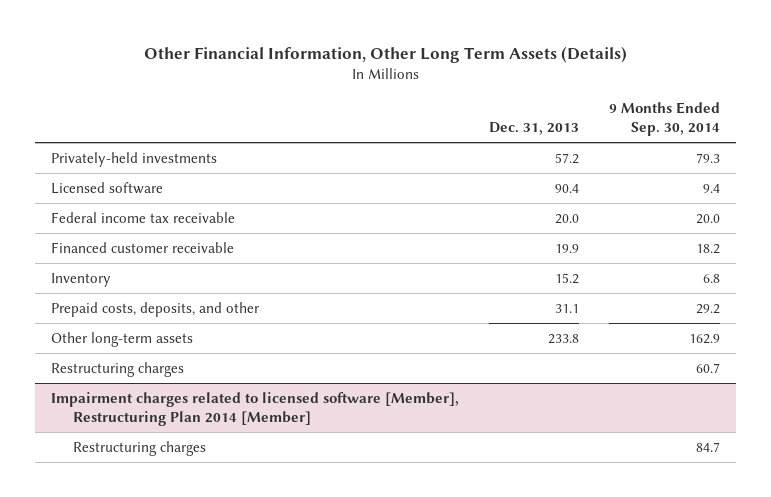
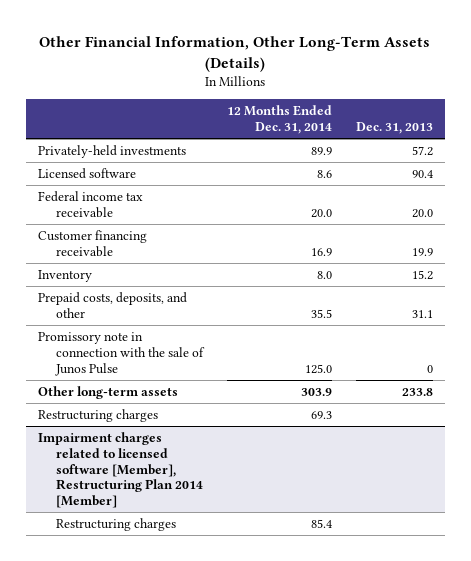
- Other Financial Information, Other Long Term Assets (Details)
+ Other Financial Information, Other Long-Term Assets (Details)
- | Dec. 31, 2013 | 9 Months Ended Sep. 30, 2014
+ | 12 Months Ended Dec. 31, 2014 | Dec. 31, 2013
- Financed customer receivable | 19.9 | 18.2
+ Customer financing receivable | 16.9 | 19.9
+ Promissory note in connection with the sale of Junos Pulse | 125.0 | 0

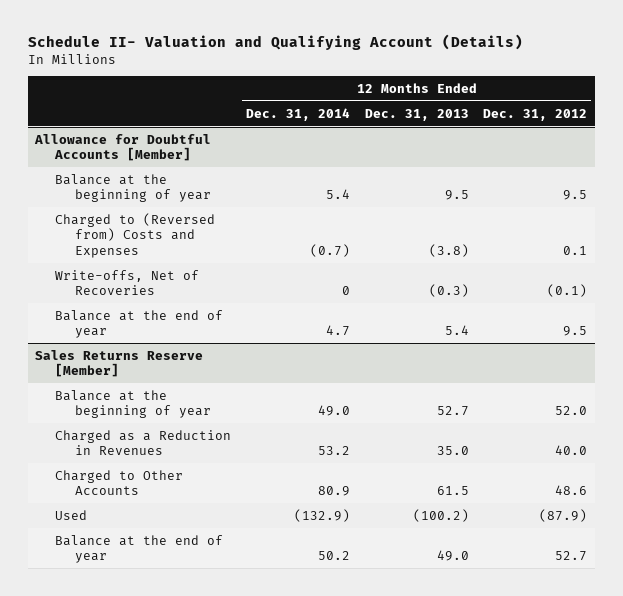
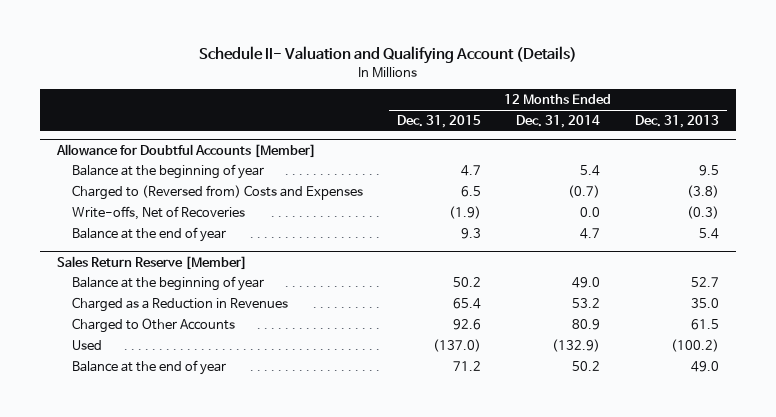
- | 12 Months Ended Dec. 31, 2014 | 12 Months Ended Dec. 31, 2013 | 12 Months Ended Dec. 31, 2012
+ | 12 Months Ended Dec. 31, 2015 | 12 Months Ended Dec. 31, 2014 | 12 Months Ended Dec. 31, 2013
@ Allowance for Doubtful Accounts [Member]
- Write-offs, Net of Recoveries | 0 | (0.3) | (0.1)
+ Write-offs, Net of Recoveries | (1.9) | 0.0 | (0.3)
- Sales Returns Reserve [Member]
+ Sales Return Reserve [Member]

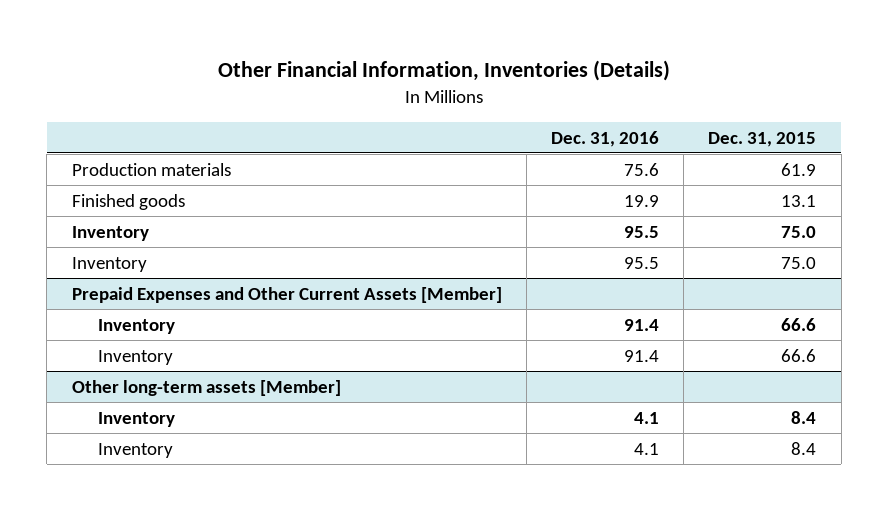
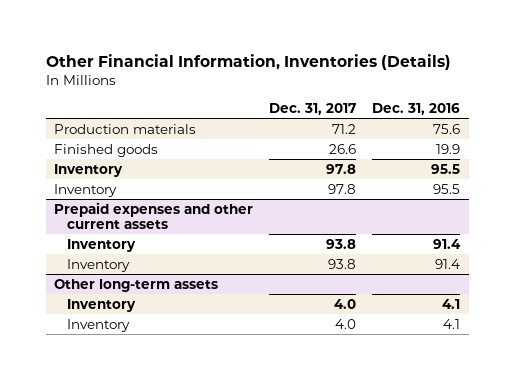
- | Dec. 31, 2016 | Dec. 31, 2015
+ | Dec. 31, 2017 | Dec. 31, 2016
- Prepaid Expenses and Other Current Assets [Member]
+ Prepaid expenses and other current assets
- Other long-term assets [Member]
+ Other long-term assets

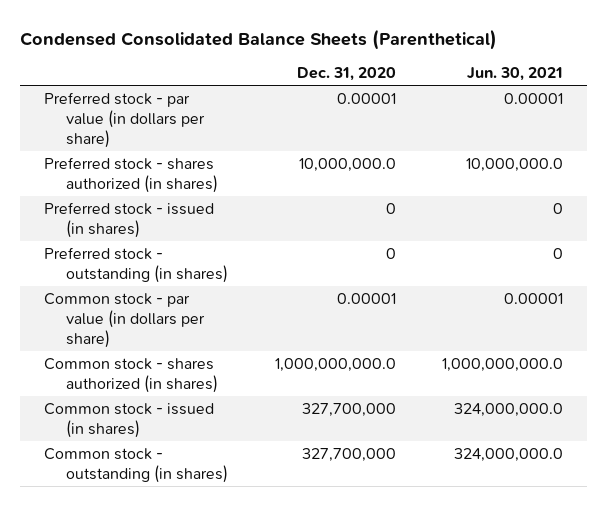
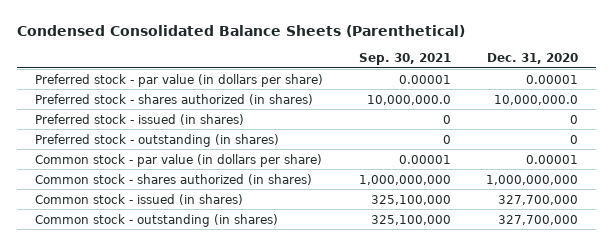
- | Dec. 31, 2020 | Jun. 30, 2021
+ | Sep. 30, 2021 | Dec. 31, 2020
- Common stock - shares authorized (in shares) | 1,000,000,000.0 | 1,000,000,000.0
+ Common stock - shares authorized (in shares) | 1,000,000,000 | 1,000,000,000

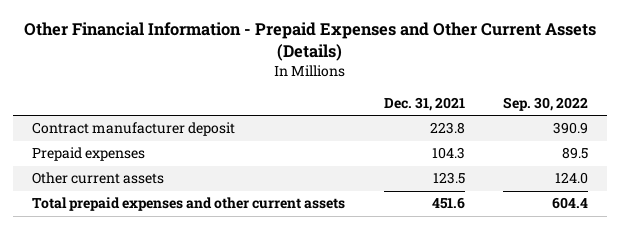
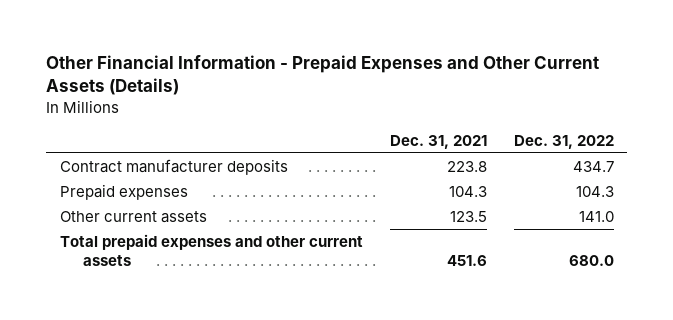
- | Dec. 31, 2021 | Sep. 30, 2022
+ | Dec. 31, 2021 | Dec. 31, 2022
- Contract manufacturer deposit | 223.8 | 390.9
+ Contract manufacturer deposits | 223.8 | 434.7

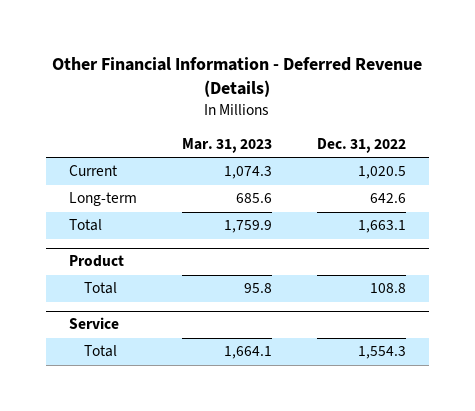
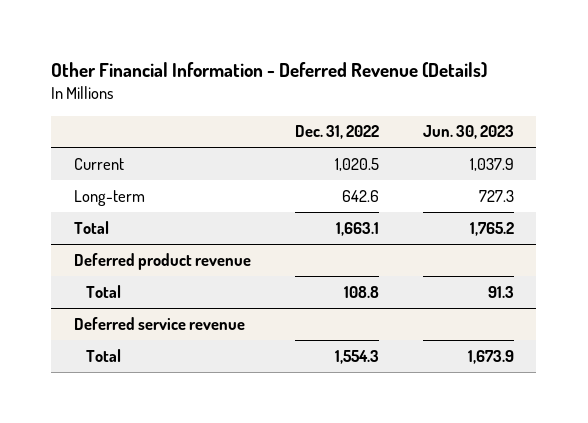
- | Mar. 31, 2023 | Dec. 31, 2022
+ | Dec. 31, 2022 | Jun. 30, 2023
- Product
+ Deferred product revenue
- Service
+ Deferred service revenue

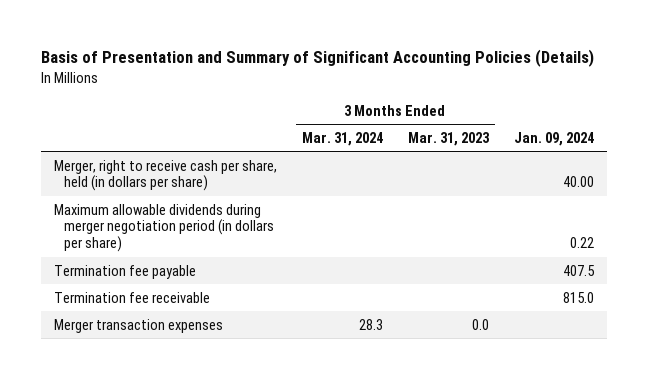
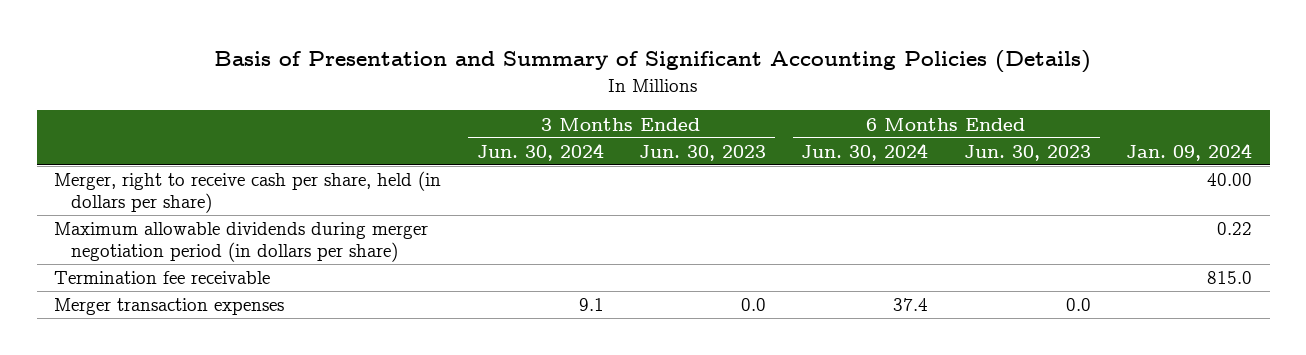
- | 3 Months Ended Mar. 31, 2024 | 3 Months Ended Mar. 31, 2023 | Jan. 09, 2024
+ | 3 Months Ended Jun. 30, 2024 | 3 Months Ended Jun. 30, 2023 | 6 Months Ended Jun. 30, 2024 | 6 Months Ended Jun. 30, 2023 | Jan. 09, 2024
- Termination fee payable | | | 407.5

